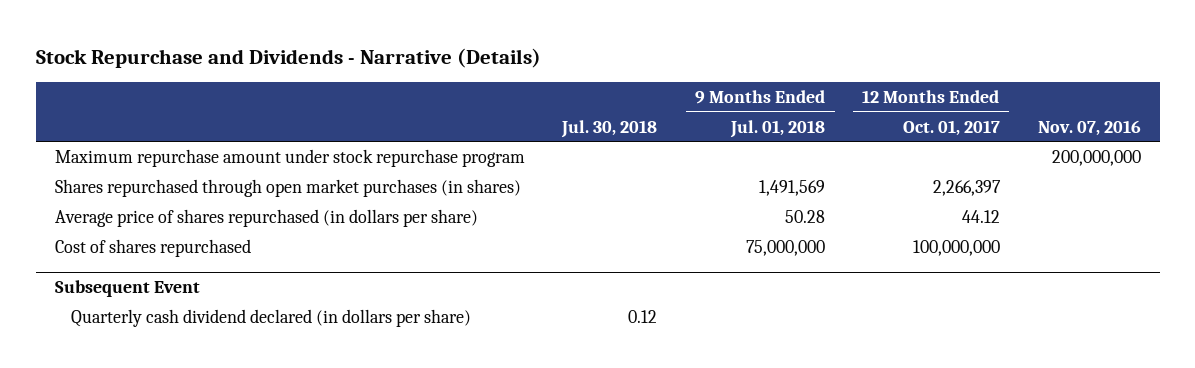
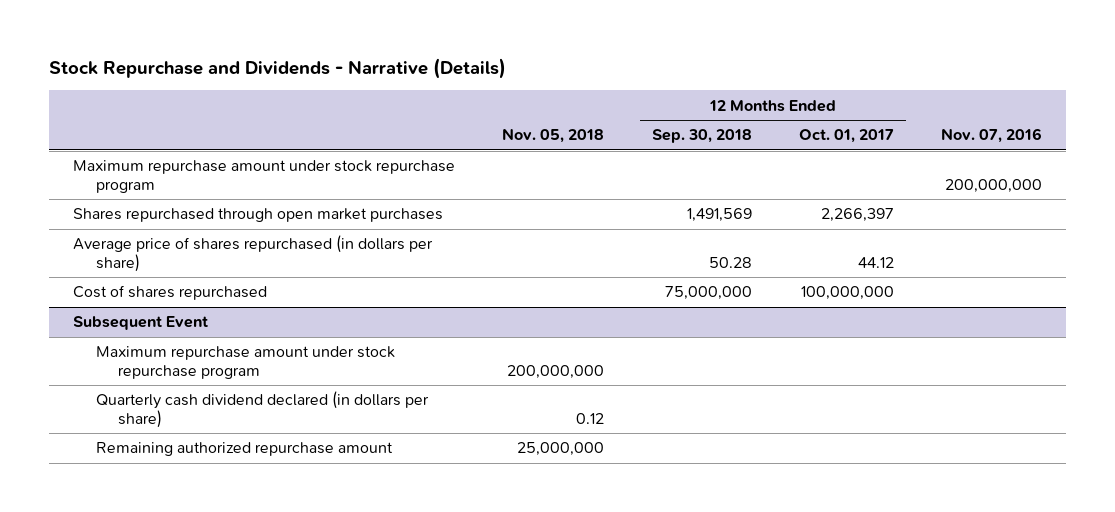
- | Jul. 30, 2018 | 9 Months Ended Jul. 01, 2018 | 12 Months Ended Oct. 01, 2017 | Nov. 07, 2016
+ | Nov. 05, 2018 | 12 Months Ended Sep. 30, 2018 | 12 Months Ended Oct. 01, 2017 | Nov. 07, 2016
- Shares repurchased through open market purchases (in shares) | | 1,491,569 | 2,266,397 |
+ Shares repurchased through open market purchases | | 1,491,569 | 2,266,397 |
@ Subsequent Event
+ Maximum repurchase amount under stock repurchase program | 200,000,000 | | |
+ Remaining authorized repurchase amount | 25,000,000 | | |

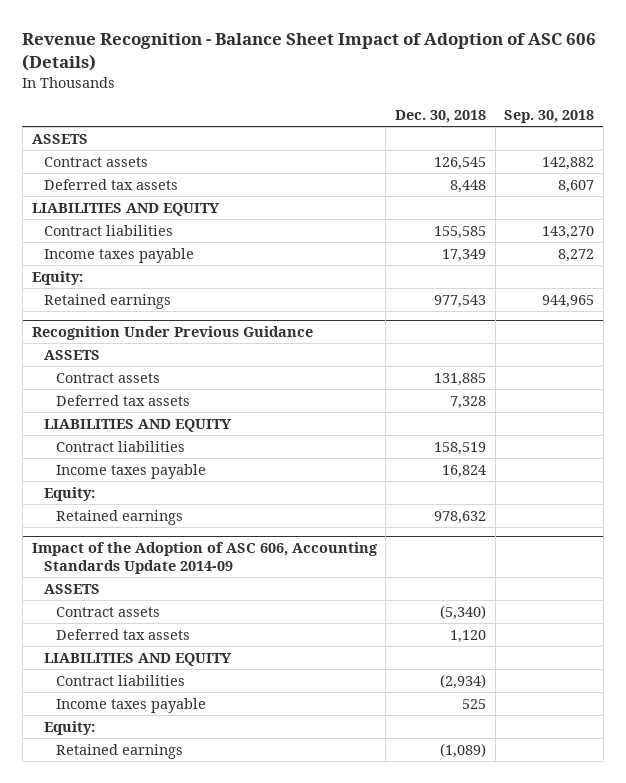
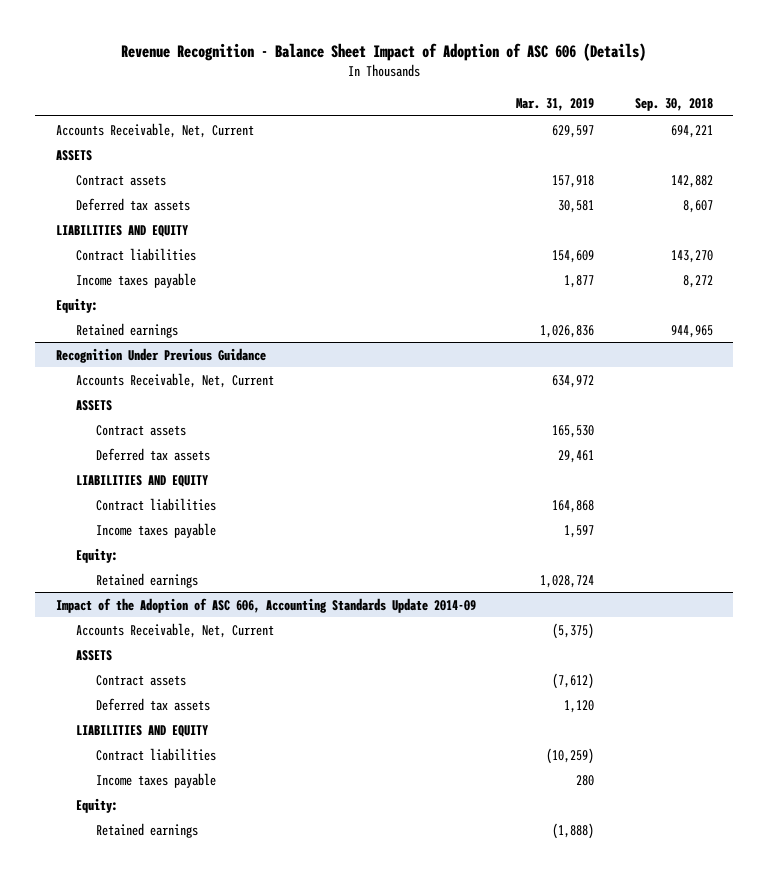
- | Dec. 30, 2018 | Sep. 30, 2018
+ | Mar. 31, 2019 | Sep. 30, 2018
+ Accounts Receivable, Net, Current | 629,597 | 694,221
@ Recognition Under Previous Guidance
+ Accounts Receivable, Net, Current | 634,972 |
@ Impact of the Adoption of ASC 606, Accounting Standards Update 2014-09
+ Accounts Receivable, Net, Current | (5,375) |

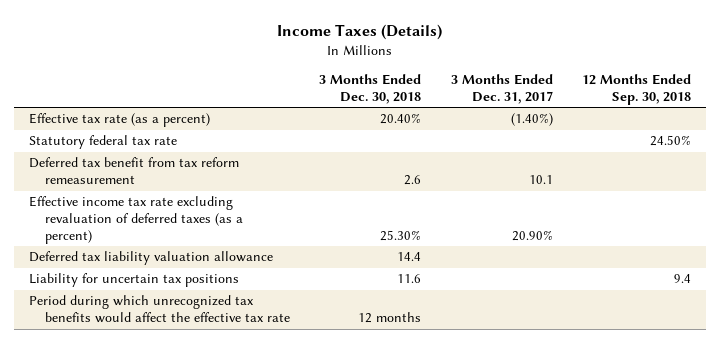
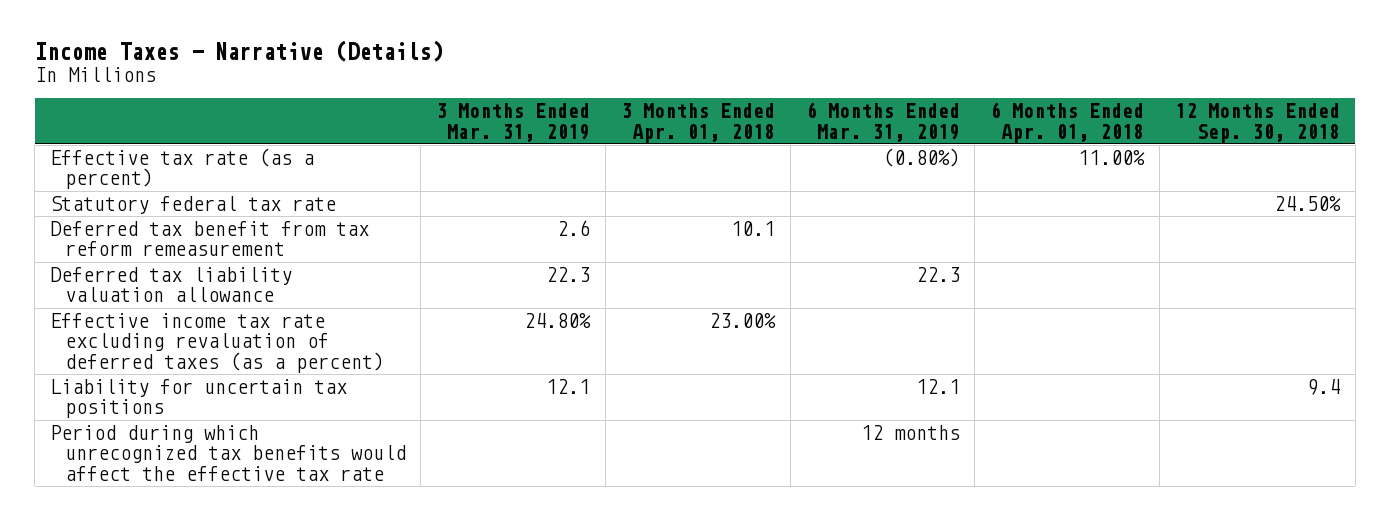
- Income Taxes (Details)
+ Income Taxes - Narrative (Details)
- | 3 Months Ended Dec. 30, 2018 | 3 Months Ended Dec. 31, 2017 | 12 Months Ended Sep. 30, 2018
+ | 3 Months Ended Mar. 31, 2019 | 3 Months Ended Apr. 01, 2018 | 6 Months Ended Mar. 31, 2019 | 6 Months Ended Apr. 01, 2018 | 12 Months Ended Sep. 30, 2018
moved down: Effective income tax rate excluding revaluation of deferred taxes (as a percent) | 24.80% | 23.00% | | |

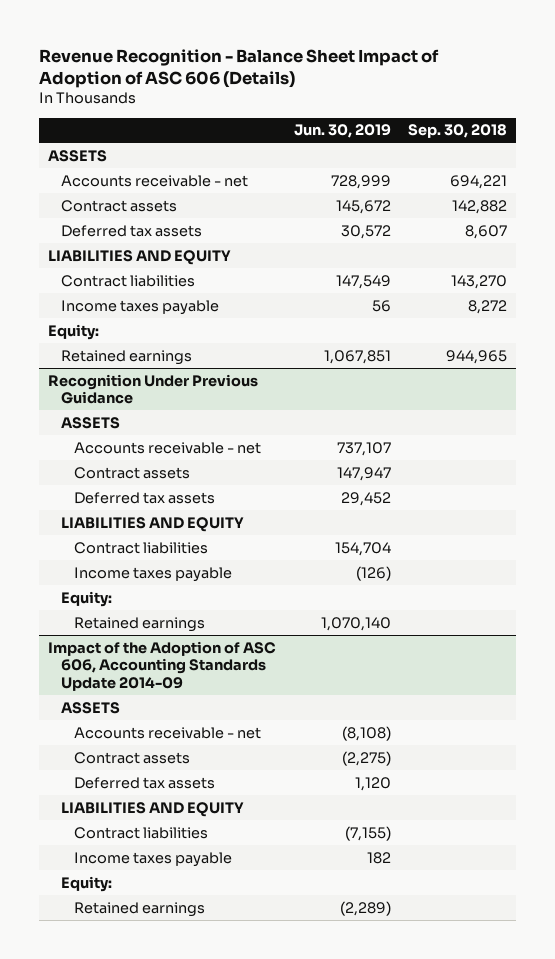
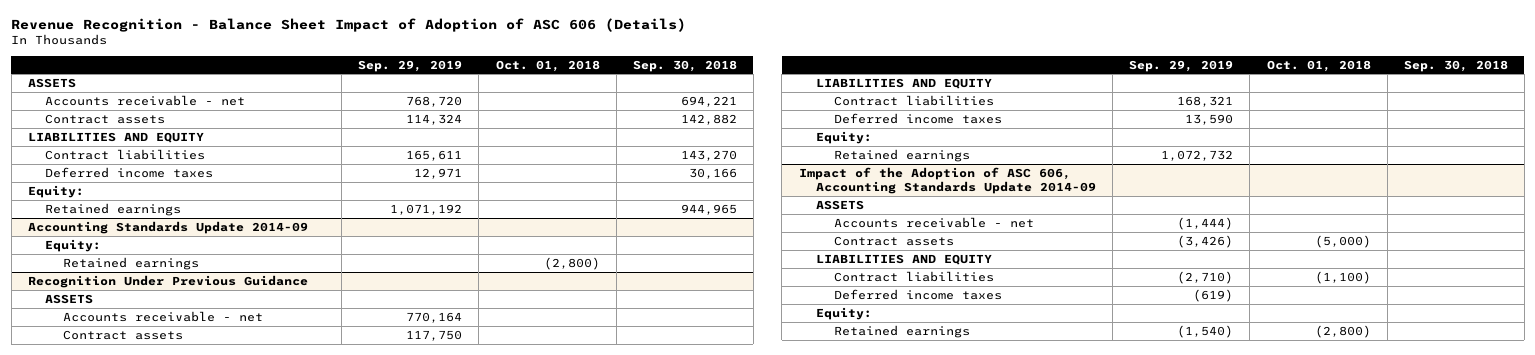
- | Jun. 30, 2019 | Sep. 30, 2018
+ | Sep. 29, 2019 | Oct. 01, 2018 | Sep. 30, 2018
- Deferred tax assets | 30,572 | 8,607
- Income taxes payable | 56 | 8,272
+ Deferred income taxes | 12,971 | | 30,166
+ Accounting Standards Update 2014-09
+ Equity:
+ Retained earnings | | (2,800) |
@ Recognition Under Previous Guidance
- Deferred tax assets | 29,452 |
- Income taxes payable | (126) |
+ Deferred income taxes | 13,590 | |
@ Impact of the Adoption of ASC 606, Accounting Standards Update 2014-09
- Deferred tax assets | 1,120 |
- Income taxes payable | 182 |
+ Deferred income taxes | (619) | |

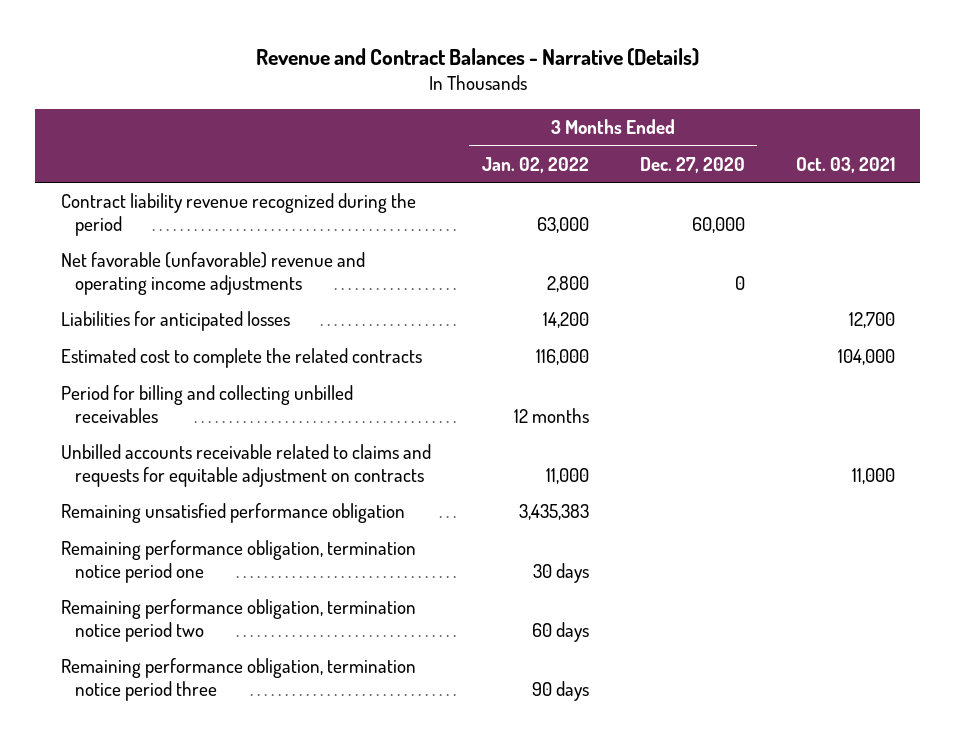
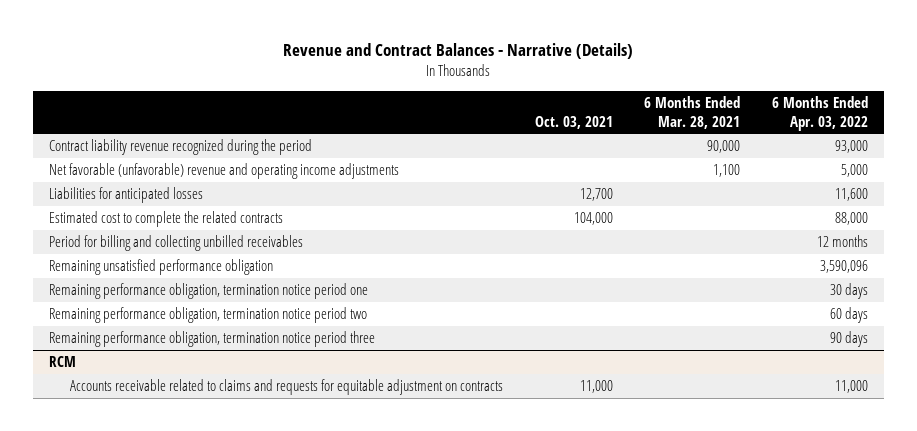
- | 3 Months Ended Jan. 02, 2022 | 3 Months Ended Dec. 27, 2020 | Oct. 03, 2021
+ | Oct. 03, 2021 | 6 Months Ended Mar. 28, 2021 | 6 Months Ended Apr. 03, 2022
- Unbilled accounts receivable related to claims and requests for equitable adjustment on contracts | 11,000 | | 11,000
+ RCM
+ Accounts receivable related to claims and requests for equitable adjustment on contracts | 11,000 | | 11,000

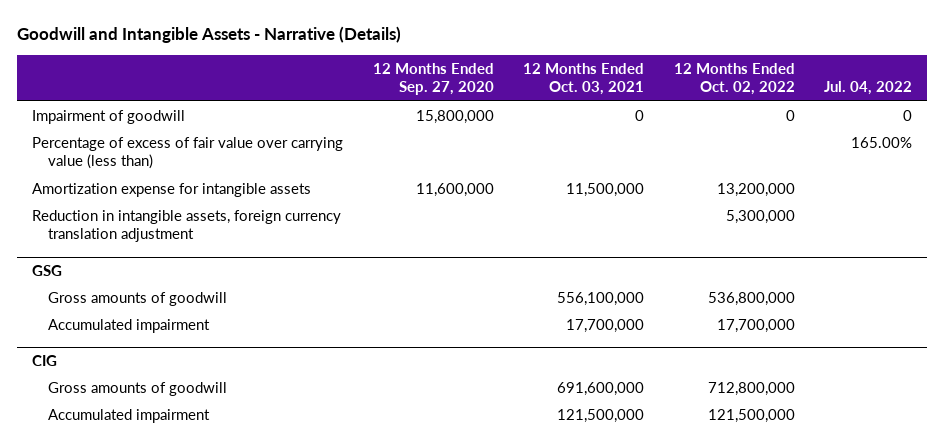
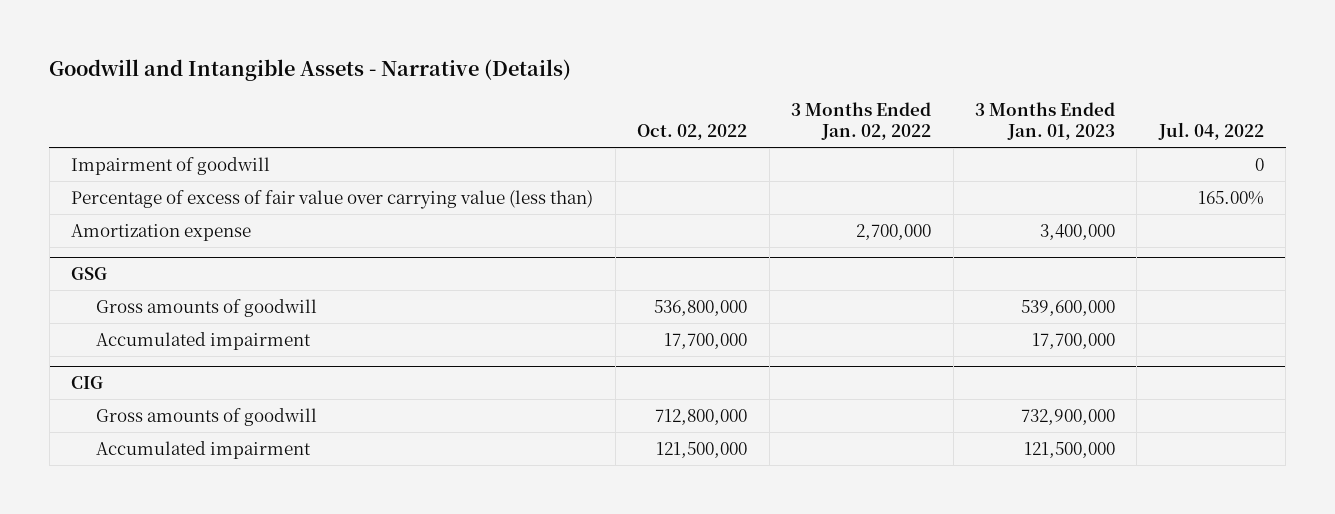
- | 12 Months Ended Sep. 27, 2020 | 12 Months Ended Oct. 03, 2021 | 12 Months Ended Oct. 02, 2022 | Jul. 04, 2022
+ | Oct. 02, 2022 | 3 Months Ended Jan. 02, 2022 | 3 Months Ended Jan. 01, 2023 | Jul. 04, 2022
- Amortization expense for intangible assets | 11,600,000 | 11,500,000 | 13,200,000 |
- Reduction in intangible assets, foreign currency translation adjustment | | | 5,300,000 |
+ Amortization expense | | 2,700,000 | 3,400,000 |

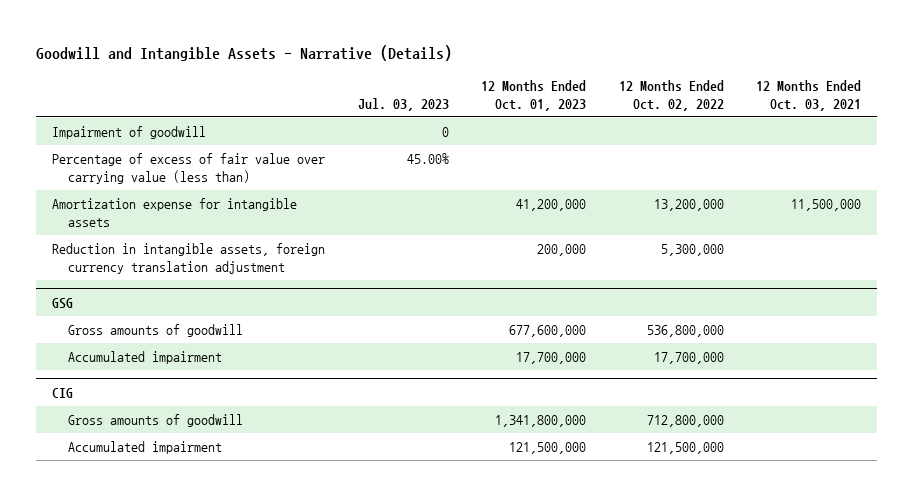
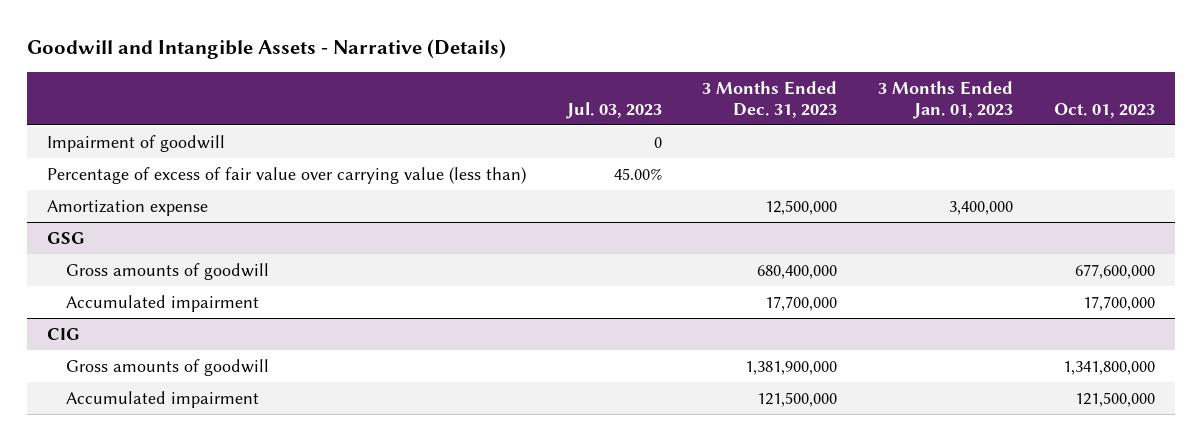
- | Jul. 03, 2023 | 12 Months Ended Oct. 01, 2023 | 12 Months Ended Oct. 02, 2022 | 12 Months Ended Oct. 03, 2021
+ | Jul. 03, 2023 | 3 Months Ended Dec. 31, 2023 | 3 Months Ended Jan. 01, 2023 | Oct. 01, 2023
- Amortization expense for intangible assets | | 41,200,000 | 13,200,000 | 11,500,000
- Reduction in intangible assets, foreign currency translation adjustment | | 200,000 | 5,300,000 |
+ Amortization expense | | 12,500,000 | 3,400,000 |

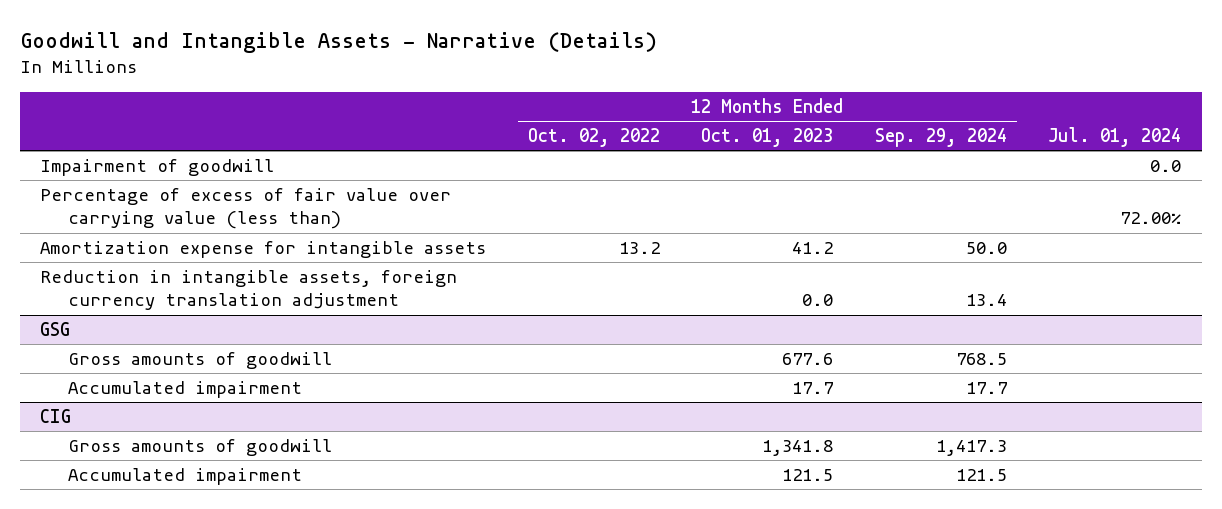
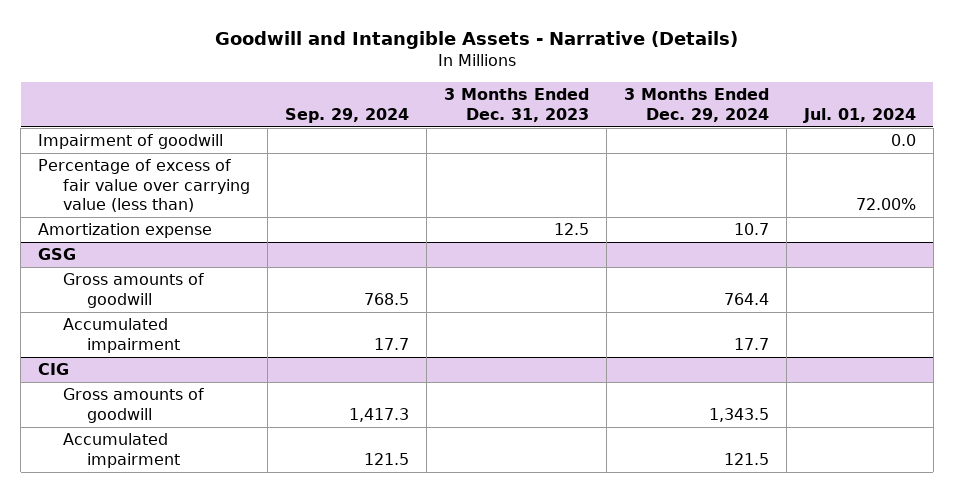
- | 12 Months Ended Oct. 02, 2022 | 12 Months Ended Oct. 01, 2023 | 12 Months Ended Sep. 29, 2024 | Jul. 01, 2024
+ | Sep. 29, 2024 | 3 Months Ended Dec. 31, 2023 | 3 Months Ended Dec. 29, 2024 | Jul. 01, 2024
- Amortization expense for intangible assets | 13.2 | 41.2 | 50.0 |
- Reduction in intangible assets, foreign currency translation adjustment | | 0.0 | 13.4 |
+ Amortization expense | | 12.5 | 10.7 |

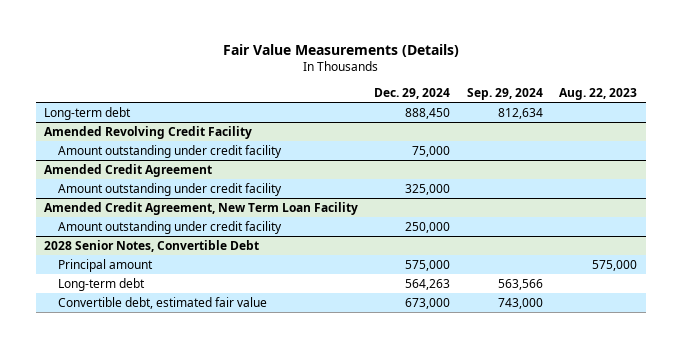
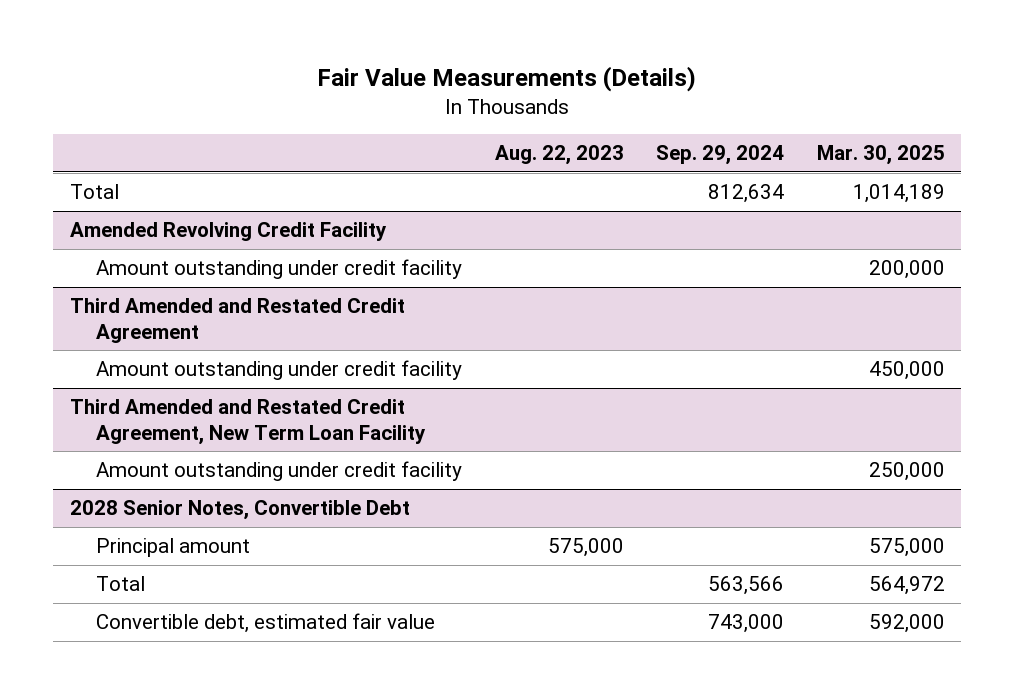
- | Dec. 29, 2024 | Sep. 29, 2024 | Aug. 22, 2023
+ | Aug. 22, 2023 | Sep. 29, 2024 | Mar. 30, 2025
- Long-term debt | 888,450 | 812,634 |
+ Total | | 812,634 | 1,014,189
- Amended Credit Agreement
- Amount outstanding under credit facility | 325,000 | |
- Amended Credit Agreement, New Term Loan Facility
+ Third Amended and Restated Credit Agreement
+ Amount outstanding under credit facility | | | 450,000
+ Third Amended and Restated Credit Agreement, New Term Loan Facility
@ 2028 Senior Notes, Convertible Debt
- Long-term debt | 564,263 | 563,566 |
+ Total | | 563,566 | 564,972

